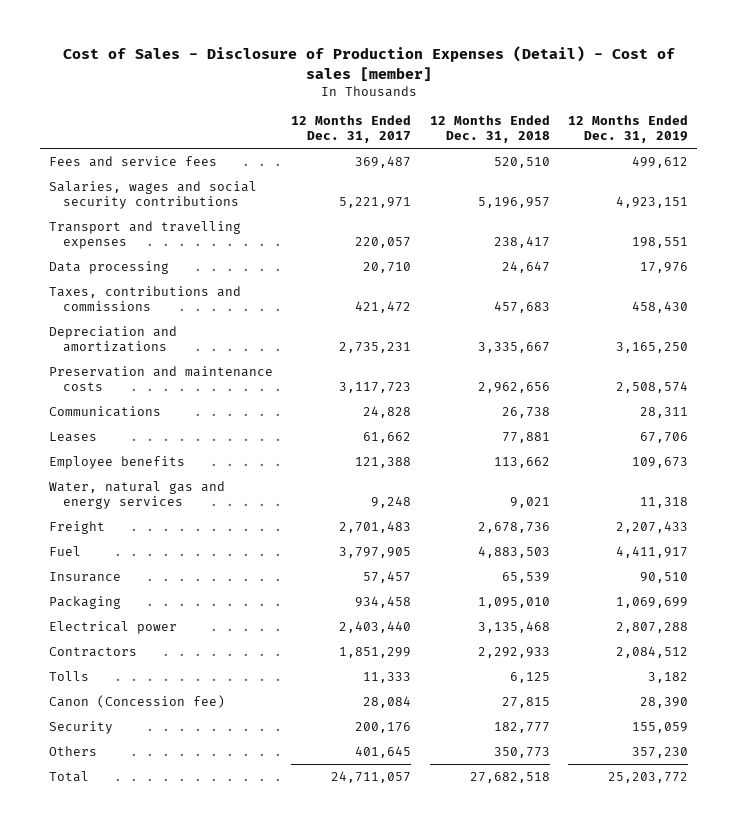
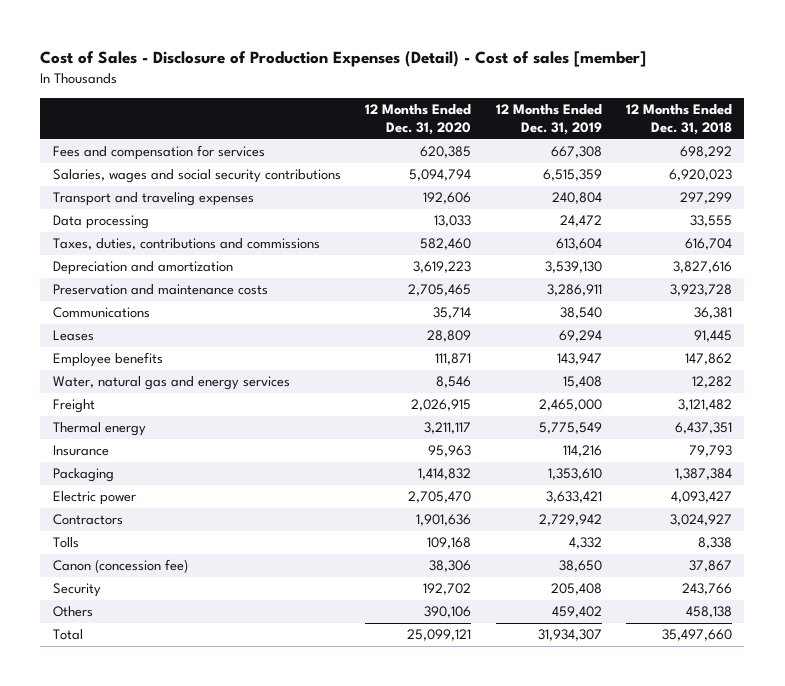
- | 12 Months Ended Dec. 31, 2017 | 12 Months Ended Dec. 31, 2018 | 12 Months Ended Dec. 31, 2019
+ | 12 Months Ended Dec. 31, 2020 | 12 Months Ended Dec. 31, 2019 | 12 Months Ended Dec. 31, 2018
- Fees and service fees | 369,487 | 520,510 | 499,612
- Salaries, wages and social security contributions | 5,221,971 | 5,196,957 | 4,923,151
- Transport and travelling expenses | 220,057 | 238,417 | 198,551
- Data processing | 20,710 | 24,647 | 17,976
- Taxes, contributions and commissions | 421,472 | 457,683 | 458,430
- Depreciation and amortizations | 2,735,231 | 3,335,667 | 3,165,250
- Preservation and maintenance costs | 3,117,723 | 2,962,656 | 2,508,574
- Communications | 24,828 | 26,738 | 28,311
- Leases | 61,662 | 77,881 | 67,706
- Employee benefits | 121,388 | 113,662 | 109,673
- Water, natural gas and energy services | 9,248 | 9,021 | 11,318
- Freight | 2,701,483 | 2,678,736 | 2,207,433
- Fuel | 3,797,905 | 4,883,503 | 4,411,917
- Insurance | 57,457 | 65,539 | 90,510
- Packaging | 934,458 | 1,095,010 | 1,069,699
- Electrical power | 2,403,440 | 3,135,468 | 2,807,288
- Contractors | 1,851,299 | 2,292,933 | 2,084,512
- Tolls | 11,333 | 6,125 | 3,182
- Canon (Concession fee) | 28,084 | 27,815 | 28,390
- Security | 200,176 | 182,777 | 155,059
- Others | 401,645 | 350,773 | 357,230
- Total | 24,711,057 | 27,682,518 | 25,203,772
+ Fees and compensation for services | 620,385 | 667,308 | 698,292
+ Salaries, wages and social security contributions | 5,094,794 | 6,515,359 | 6,920,023
+ Transport and traveling expenses | 192,606 | 240,804 | 297,299
+ Data processing | 13,033 | 24,472 | 33,555
+ Taxes, duties, contributions and commissions | 582,460 | 613,604 | 616,704
+ Depreciation and amortization | 3,619,223 | 3,539,130 | 3,827,616
+ Preservation and maintenance costs | 2,705,465 | 3,286,911 | 3,923,728
+ Communications | 35,714 | 38,540 | 36,381
+ Leases | 28,809 | 69,294 | 91,445
+ Employee benefits | 111,871 | 143,947 | 147,862
+ Water, natural gas and energy services | 8,546 | 15,408 | 12,282
+ Freight | 2,026,915 | 2,465,000 | 3,121,482
+ Thermal energy | 3,211,117 | 5,775,549 | 6,437,351
+ Insurance | 95,963 | 114,216 | 79,793
+ Packaging | 1,414,832 | 1,353,610 | 1,387,384
+ Electric power | 2,705,470 | 3,633,421 | 4,093,427
+ Contractors | 1,901,636 | 2,729,942 | 3,024,927
+ Tolls | 109,168 | 4,332 | 8,338
+ Canon (concession fee) | 38,306 | 38,650 | 37,867
+ Security | 192,702 | 205,408 | 243,766
+ Others | 390,106 | 459,402 | 458,138
+ Total | 25,099,121 | 31,934,307 | 35,497,660

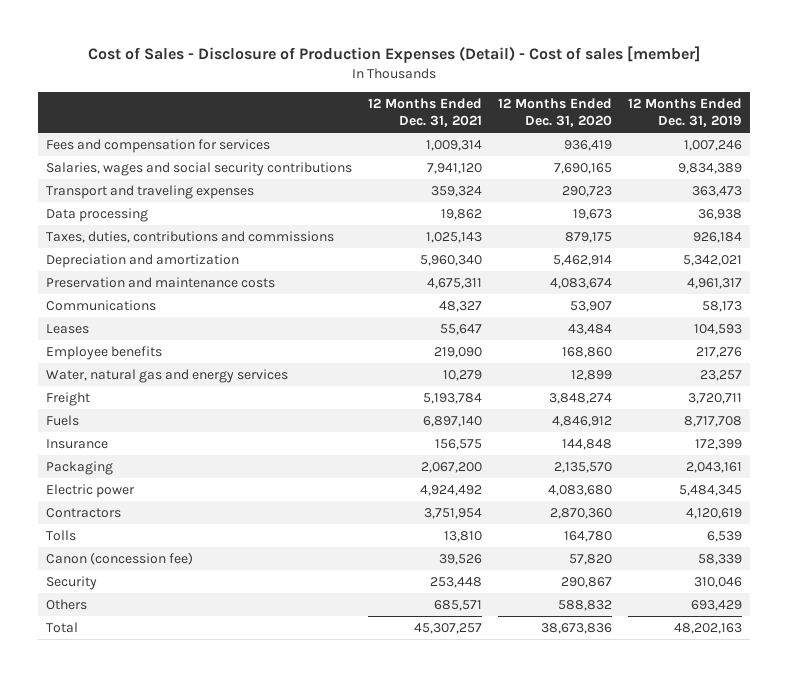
- | 12 Months Ended Dec. 31, 2020 | 12 Months Ended Dec. 31, 2019 | 12 Months Ended Dec. 31, 2018
+ | 12 Months Ended Dec. 31, 2021 | 12 Months Ended Dec. 31, 2020 | 12 Months Ended Dec. 31, 2019
- Fees and compensation for services | 620,385 | 667,308 | 698,292
- Salaries, wages and social security contributions | 5,094,794 | 6,515,359 | 6,920,023
- Transport and traveling expenses | 192,606 | 240,804 | 297,299
- Data processing | 13,033 | 24,472 | 33,555
- Taxes, duties, contributions and commissions | 582,460 | 613,604 | 616,704
- Depreciation and amortization | 3,619,223 | 3,539,130 | 3,827,616
- Preservation and maintenance costs | 2,705,465 | 3,286,911 | 3,923,728
- Communications | 35,714 | 38,540 | 36,381
- Leases | 28,809 | 69,294 | 91,445
- Employee benefits | 111,871 | 143,947 | 147,862
- Water, natural gas and energy services | 8,546 | 15,408 | 12,282
- Freight | 2,026,915 | 2,465,000 | 3,121,482
- Thermal energy | 3,211,117 | 5,775,549 | 6,437,351
- Insurance | 95,963 | 114,216 | 79,793
- Packaging | 1,414,832 | 1,353,610 | 1,387,384
- Electric power | 2,705,470 | 3,633,421 | 4,093,427
- Contractors | 1,901,636 | 2,729,942 | 3,024,927
- Tolls | 109,168 | 4,332 | 8,338
- Canon (concession fee) | 38,306 | 38,650 | 37,867
- Security | 192,702 | 205,408 | 243,766
- Others | 390,106 | 459,402 | 458,138
- Total | 25,099,121 | 31,934,307 | 35,497,660
+ Fees and compensation for services | 1,009,314 | 936,419 | 1,007,246
+ Salaries, wages and social security contributions | 7,941,120 | 7,690,165 | 9,834,389
+ Transport and traveling expenses | 359,324 | 290,723 | 363,473
+ Data processing | 19,862 | 19,673 | 36,938
+ Taxes, duties, contributions and commissions | 1,025,143 | 879,175 | 926,184
+ Depreciation and amortization | 5,960,340 | 5,462,914 | 5,342,021
+ Preservation and maintenance costs | 4,675,311 | 4,083,674 | 4,961,317
+ Communications | 48,327 | 53,907 | 58,173
+ Leases | 55,647 | 43,484 | 104,593
+ Employee benefits | 219,090 | 168,860 | 217,276
+ Water, natural gas and energy services | 10,279 | 12,899 | 23,257
+ Freight | 5,193,784 | 3,848,274 | 3,720,711
+ Fuels | 6,897,140 | 4,846,912 | 8,717,708
+ Insurance | 156,575 | 144,848 | 172,399
+ Packaging | 2,067,200 | 2,135,570 | 2,043,161
+ Electric power | 4,924,492 | 4,083,680 | 5,484,345
+ Contractors | 3,751,954 | 2,870,360 | 4,120,619
+ Tolls | 13,810 | 164,780 | 6,539
+ Canon (concession fee) | 39,526 | 57,820 | 58,339
+ Security | 253,448 | 290,867 | 310,046
+ Others | 685,571 | 588,832 | 693,429
+ Total | 45,307,257 | 38,673,836 | 48,202,163

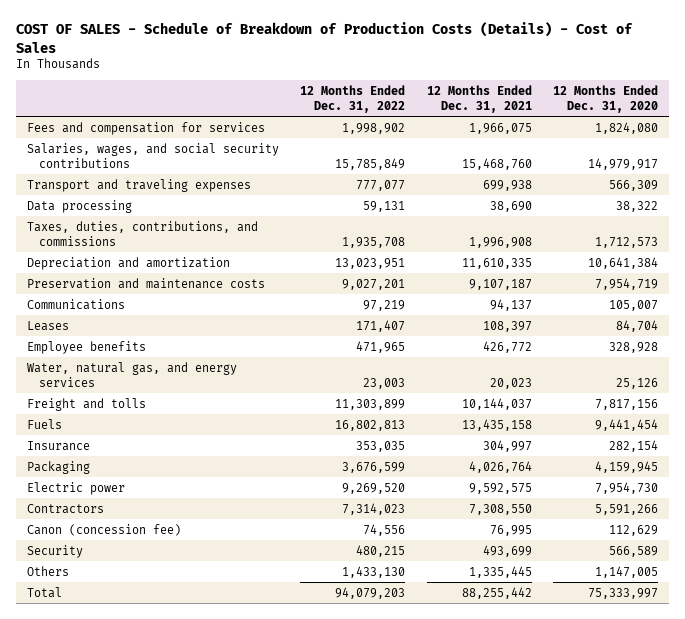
- Cost of Sales - Disclosure of Production Expenses (Detail) - Cost of sales [member]
+ COST OF SALES - Schedule of Breakdown of Production Costs (Details) - Cost of Sales
- | 12 Months Ended Dec. 31, 2021 | 12 Months Ended Dec. 31, 2020 | 12 Months Ended Dec. 31, 2019
+ | 12 Months Ended Dec. 31, 2022 | 12 Months Ended Dec. 31, 2021 | 12 Months Ended Dec. 31, 2020
- Fees and compensation for services | 1,009,314 | 936,419 | 1,007,246
- Salaries, wages and social security contributions | 7,941,120 | 7,690,165 | 9,834,389
- Transport and traveling expenses | 359,324 | 290,723 | 363,473
- Data processing | 19,862 | 19,673 | 36,938
- Taxes, duties, contributions and commissions | 1,025,143 | 879,175 | 926,184
- Depreciation and amortization | 5,960,340 | 5,462,914 | 5,342,021
- Preservation and maintenance costs | 4,675,311 | 4,083,674 | 4,961,317
- Communications | 48,327 | 53,907 | 58,173
- Leases | 55,647 | 43,484 | 104,593
- Employee benefits | 219,090 | 168,860 | 217,276
- Water, natural gas and energy services | 10,279 | 12,899 | 23,257
- Freight | 5,193,784 | 3,848,274 | 3,720,711
- Fuels | 6,897,140 | 4,846,912 | 8,717,708
- Insurance | 156,575 | 144,848 | 172,399
- Packaging | 2,067,200 | 2,135,570 | 2,043,161
- Electric power | 4,924,492 | 4,083,680 | 5,484,345
- Contractors | 3,751,954 | 2,870,360 | 4,120,619
- Tolls | 13,810 | 164,780 | 6,539
- Canon (concession fee) | 39,526 | 57,820 | 58,339
- Security | 253,448 | 290,867 | 310,046
- Others | 685,571 | 588,832 | 693,429
- Total | 45,307,257 | 38,673,836 | 48,202,163
+ Fees and compensation for services | 1,998,902 | 1,966,075 | 1,824,080
+ Salaries, wages, and social security contributions | 15,785,849 | 15,468,760 | 14,979,917
+ Transport and traveling expenses | 777,077 | 699,938 | 566,309
+ Data processing | 59,131 | 38,690 | 38,322
+ Taxes, duties, contributions, and commissions | 1,935,708 | 1,996,908 | 1,712,573
+ Depreciation and amortization | 13,023,951 | 11,610,335 | 10,641,384
+ Preservation and maintenance costs | 9,027,201 | 9,107,187 | 7,954,719
+ Communications | 97,219 | 94,137 | 105,007
+ Leases | 171,407 | 108,397 | 84,704
+ Employee benefits | 471,965 | 426,772 | 328,928
+ Water, natural gas, and energy services | 23,003 | 20,023 | 25,126
+ Freight and tolls | 11,303,899 | 10,144,037 | 7,817,156
+ Fuels | 16,802,813 | 13,435,158 | 9,441,454
+ Insurance | 353,035 | 304,997 | 282,154
+ Packaging | 3,676,599 | 4,026,764 | 4,159,945
+ Electric power | 9,269,520 | 9,592,575 | 7,954,730
+ Contractors | 7,314,023 | 7,308,550 | 5,591,266
+ Canon (concession fee) | 74,556 | 76,995 | 112,629
+ Security | 480,215 | 493,699 | 566,589
+ Others | 1,433,130 | 1,335,445 | 1,147,005
+ Total | 94,079,203 | 88,255,442 | 75,333,997

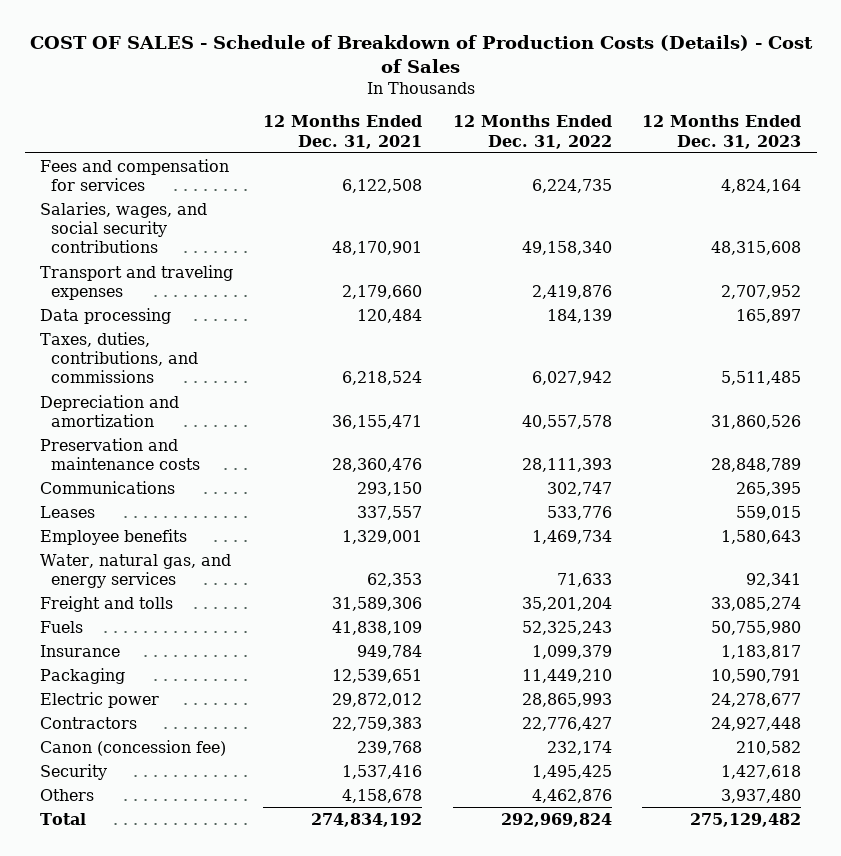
- | 12 Months Ended Dec. 31, 2022 | 12 Months Ended Dec. 31, 2021 | 12 Months Ended Dec. 31, 2020
+ | 12 Months Ended Dec. 31, 2021 | 12 Months Ended Dec. 31, 2022 | 12 Months Ended Dec. 31, 2023
- Fees and compensation for services | 1,998,902 | 1,966,075 | 1,824,080
- Salaries, wages, and social security contributions | 15,785,849 | 15,468,760 | 14,979,917
- Transport and traveling expenses | 777,077 | 699,938 | 566,309
- Data processing | 59,131 | 38,690 | 38,322
- Taxes, duties, contributions, and commissions | 1,935,708 | 1,996,908 | 1,712,573
- Depreciation and amortization | 13,023,951 | 11,610,335 | 10,641,384
- Preservation and maintenance costs | 9,027,201 | 9,107,187 | 7,954,719
- Communications | 97,219 | 94,137 | 105,007
- Leases | 171,407 | 108,397 | 84,704
- Employee benefits | 471,965 | 426,772 | 328,928
- Water, natural gas, and energy services | 23,003 | 20,023 | 25,126
- Freight and tolls | 11,303,899 | 10,144,037 | 7,817,156
- Fuels | 16,802,813 | 13,435,158 | 9,441,454
- Insurance | 353,035 | 304,997 | 282,154
- Packaging | 3,676,599 | 4,026,764 | 4,159,945
- Electric power | 9,269,520 | 9,592,575 | 7,954,730
- Contractors | 7,314,023 | 7,308,550 | 5,591,266
- Canon (concession fee) | 74,556 | 76,995 | 112,629
- Security | 480,215 | 493,699 | 566,589
- Others | 1,433,130 | 1,335,445 | 1,147,005
- Total | 94,079,203 | 88,255,442 | 75,333,997
+ Fees and compensation for services | 6,122,508 | 6,224,735 | 4,824,164
+ Salaries, wages, and social security contributions | 48,170,901 | 49,158,340 | 48,315,608
+ Transport and traveling expenses | 2,179,660 | 2,419,876 | 2,707,952
+ Data processing | 120,484 | 184,139 | 165,897
+ Taxes, duties, contributions, and commissions | 6,218,524 | 6,027,942 | 5,511,485
+ Depreciation and amortization | 36,155,471 | 40,557,578 | 31,860,526
+ Preservation and maintenance costs | 28,360,476 | 28,111,393 | 28,848,789
+ Communications | 293,150 | 302,747 | 265,395
+ Leases | 337,557 | 533,776 | 559,015
+ Employee benefits | 1,329,001 | 1,469,734 | 1,580,643
+ Water, natural gas, and energy services | 62,353 | 71,633 | 92,341
+ Freight and tolls | 31,589,306 | 35,201,204 | 33,085,274
+ Fuels | 41,838,109 | 52,325,243 | 50,755,980
+ Insurance | 949,784 | 1,099,379 | 1,183,817
+ Packaging | 12,539,651 | 11,449,210 | 10,590,791
+ Electric power | 29,872,012 | 28,865,993 | 24,278,677
+ Contractors | 22,759,383 | 22,776,427 | 24,927,448
+ Canon (concession fee) | 239,768 | 232,174 | 210,582
+ Security | 1,537,416 | 1,495,425 | 1,427,618
+ Others | 4,158,678 | 4,462,876 | 3,937,480
+ Total | 274,834,192 | 292,969,824 | 275,129,482

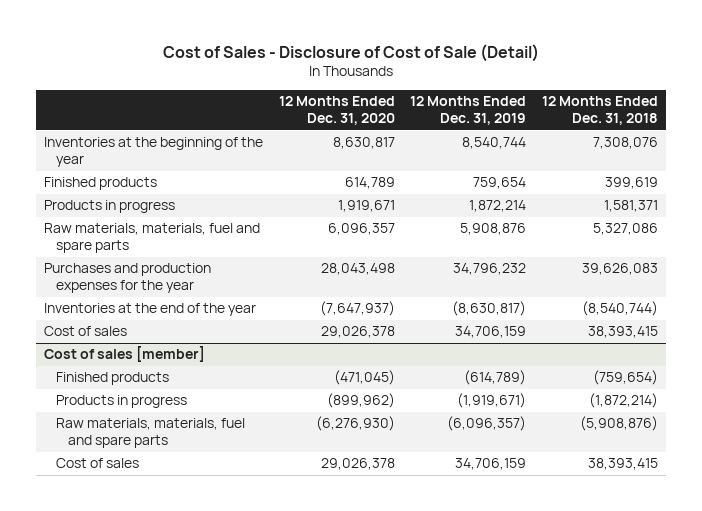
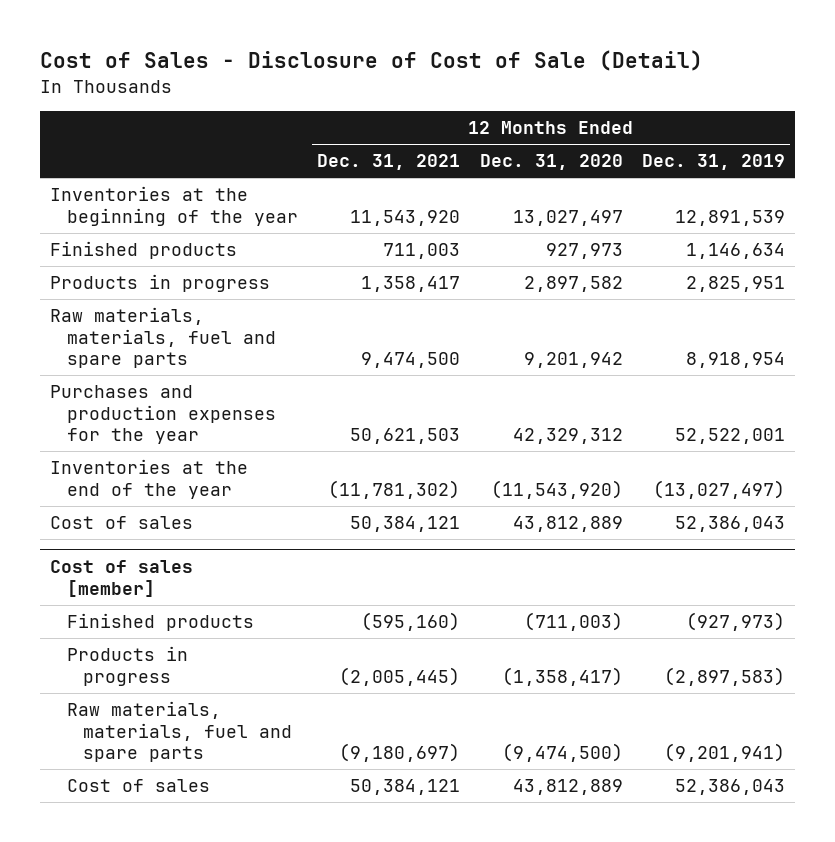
- | 12 Months Ended Dec. 31, 2020 | 12 Months Ended Dec. 31, 2019 | 12 Months Ended Dec. 31, 2018
+ | 12 Months Ended Dec. 31, 2021 | 12 Months Ended Dec. 31, 2020 | 12 Months Ended Dec. 31, 2019
- Inventories at the beginning of the year | 8,630,817 | 8,540,744 | 7,308,076
- Finished products | 614,789 | 759,654 | 399,619
- Products in progress | 1,919,671 | 1,872,214 | 1,581,371
- Raw materials, materials, fuel and spare parts | 6,096,357 | 5,908,876 | 5,327,086
- Purchases and production expenses for the year | 28,043,498 | 34,796,232 | 39,626,083
- Inventories at the end of the year | (7,647,937) | (8,630,817) | (8,540,744)
- Cost of sales | 29,026,378 | 34,706,159 | 38,393,415
+ Inventories at the beginning of the year | 11,543,920 | 13,027,497 | 12,891,539
+ Finished products | 711,003 | 927,973 | 1,146,634
+ Products in progress | 1,358,417 | 2,897,582 | 2,825,951
+ Raw materials, materials, fuel and spare parts | 9,474,500 | 9,201,942 | 8,918,954
+ Purchases and production expenses for the year | 50,621,503 | 42,329,312 | 52,522,001
+ Inventories at the end of the year | (11,781,302) | (11,543,920) | (13,027,497)
+ Cost of sales | 50,384,121 | 43,812,889 | 52,386,043
@ Cost of sales [member]
- Finished products | (471,045) | (614,789) | (759,654)
- Products in progress | (899,962) | (1,919,671) | (1,872,214)
- Raw materials, materials, fuel and spare parts | (6,276,930) | (6,096,357) | (5,908,876)
- Cost of sales | 29,026,378 | 34,706,159 | 38,393,415
+ Finished products | (595,160) | (711,003) | (927,973)
+ Products in progress | (2,005,445) | (1,358,417) | (2,897,583)
+ Raw materials, materials, fuel and spare parts | (9,180,697) | (9,474,500) | (9,201,941)
+ Cost of sales | 50,384,121 | 43,812,889 | 52,386,043

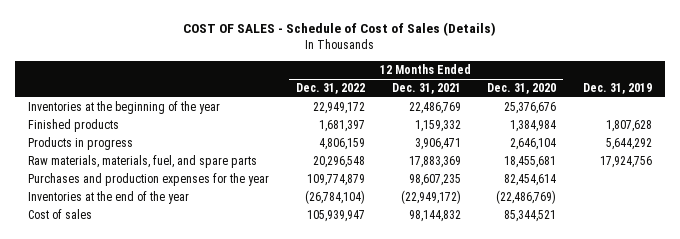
- Cost of Sales - Disclosure of Cost of Sale (Detail)
+ COST OF SALES - Schedule of Cost of Sales (Details)
- | 12 Months Ended Dec. 31, 2021 | 12 Months Ended Dec. 31, 2020 | 12 Months Ended Dec. 31, 2019
+ | 12 Months Ended Dec. 31, 2022 | 12 Months Ended Dec. 31, 2021 | 12 Months Ended Dec. 31, 2020 | Dec. 31, 2019
- Inventories at the beginning of the year | 11,543,920 | 13,027,497 | 12,891,539
- Finished products | 711,003 | 927,973 | 1,146,634
- Products in progress | 1,358,417 | 2,897,582 | 2,825,951
- Raw materials, materials, fuel and spare parts | 9,474,500 | 9,201,942 | 8,918,954
- Purchases and production expenses for the year | 50,621,503 | 42,329,312 | 52,522,001
- Inventories at the end of the year | (11,781,302) | (11,543,920) | (13,027,497)
- Cost of sales | 50,384,121 | 43,812,889 | 52,386,043
- Cost of sales [member]
- Finished products | (595,160) | (711,003) | (927,973)
- Products in progress | (2,005,445) | (1,358,417) | (2,897,583)
- Raw materials, materials, fuel and spare parts | (9,180,697) | (9,474,500) | (9,201,941)
- Cost of sales | 50,384,121 | 43,812,889 | 52,386,043
+ Inventories at the beginning of the year | 22,949,172 | 22,486,769 | 25,376,676 |
+ Finished products | 1,681,397 | 1,159,332 | 1,384,984 | 1,807,628
+ Products in progress | 4,806,159 | 3,906,471 | 2,646,104 | 5,644,292
+ Raw materials, materials, fuel, and spare parts | 20,296,548 | 17,883,369 | 18,455,681 | 17,924,756
+ Purchases and production expenses for the year | 109,774,879 | 98,607,235 | 82,454,614 |
+ Inventories at the end of the year | (26,784,104) | (22,949,172) | (22,486,769) |
+ Cost of sales | 105,939,947 | 98,144,832 | 85,344,521 |

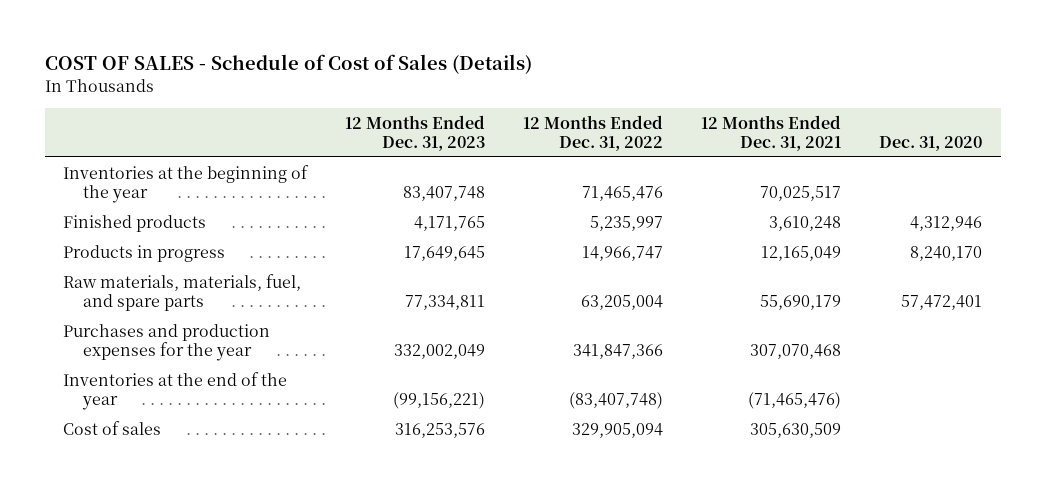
- | 12 Months Ended Dec. 31, 2022 | 12 Months Ended Dec. 31, 2021 | 12 Months Ended Dec. 31, 2020 | Dec. 31, 2019
+ | 12 Months Ended Dec. 31, 2023 | 12 Months Ended Dec. 31, 2022 | 12 Months Ended Dec. 31, 2021 | Dec. 31, 2020
- Inventories at the beginning of the year | 22,949,172 | 22,486,769 | 25,376,676 |
- Finished products | 1,681,397 | 1,159,332 | 1,384,984 | 1,807,628
- Products in progress | 4,806,159 | 3,906,471 | 2,646,104 | 5,644,292
- Raw materials, materials, fuel, and spare parts | 20,296,548 | 17,883,369 | 18,455,681 | 17,924,756
- Purchases and production expenses for the year | 109,774,879 | 98,607,235 | 82,454,614 |
- Inventories at the end of the year | (26,784,104) | (22,949,172) | (22,486,769) |
- Cost of sales | 105,939,947 | 98,144,832 | 85,344,521 |
+ Inventories at the beginning of the year | 83,407,748 | 71,465,476 | 70,025,517 |
+ Finished products | 4,171,765 | 5,235,997 | 3,610,248 | 4,312,946
+ Products in progress | 17,649,645 | 14,966,747 | 12,165,049 | 8,240,170
+ Raw materials, materials, fuel, and spare parts | 77,334,811 | 63,205,004 | 55,690,179 | 57,472,401
+ Purchases and production expenses for the year | 332,002,049 | 341,847,366 | 307,070,468 |
+ Inventories at the end of the year | (99,156,221) | (83,407,748) | (71,465,476) |
+ Cost of sales | 316,253,576 | 329,905,094 | 305,630,509 |

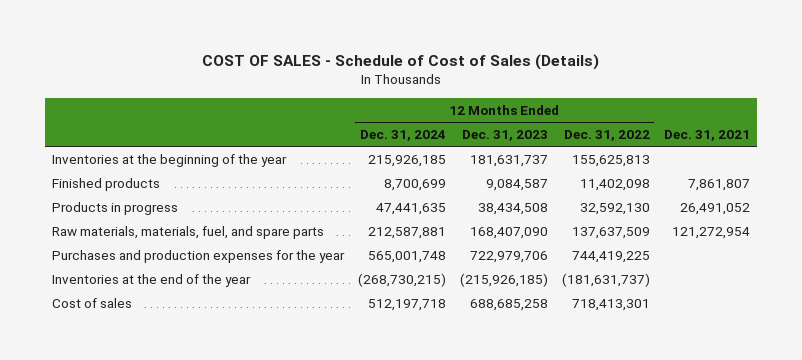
- | 12 Months Ended Dec. 31, 2023 | 12 Months Ended Dec. 31, 2022 | 12 Months Ended Dec. 31, 2021 | Dec. 31, 2020
+ | 12 Months Ended Dec. 31, 2024 | 12 Months Ended Dec. 31, 2023 | 12 Months Ended Dec. 31, 2022 | Dec. 31, 2021
- Inventories at the beginning of the year | 83,407,748 | 71,465,476 | 70,025,517 |
- Finished products | 4,171,765 | 5,235,997 | 3,610,248 | 4,312,946
- Products in progress | 17,649,645 | 14,966,747 | 12,165,049 | 8,240,170
- Raw materials, materials, fuel, and spare parts | 77,334,811 | 63,205,004 | 55,690,179 | 57,472,401
- Purchases and production expenses for the year | 332,002,049 | 341,847,366 | 307,070,468 |
- Inventories at the end of the year | (99,156,221) | (83,407,748) | (71,465,476) |
- Cost of sales | 316,253,576 | 329,905,094 | 305,630,509 |
+ Inventories at the beginning of the year | 215,926,185 | 181,631,737 | 155,625,813 |
+ Finished products | 8,700,699 | 9,084,587 | 11,402,098 | 7,861,807
+ Products in progress | 47,441,635 | 38,434,508 | 32,592,130 | 26,491,052
+ Raw materials, materials, fuel, and spare parts | 212,587,881 | 168,407,090 | 137,637,509 | 121,272,954
+ Purchases and production expenses for the year | 565,001,748 | 722,979,706 | 744,419,225 |
+ Inventories at the end of the year | (268,730,215) | (215,926,185) | (181,631,737) |
+ Cost of sales | 512,197,718 | 688,685,258 | 718,413,301 |

